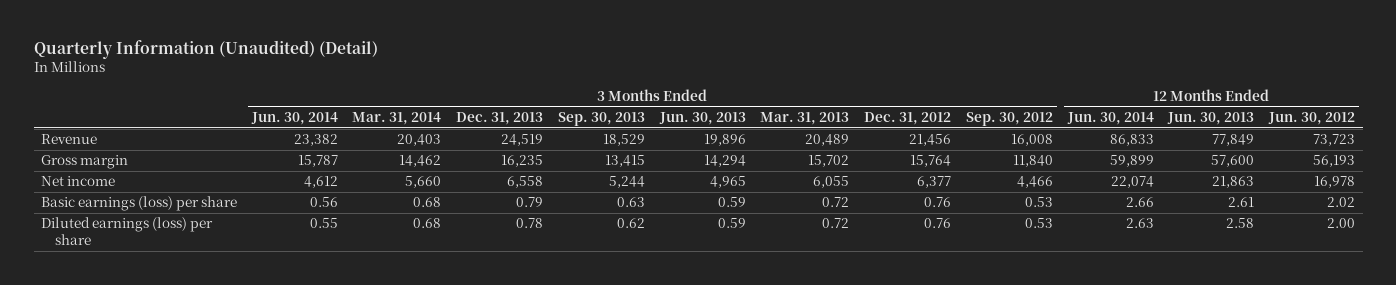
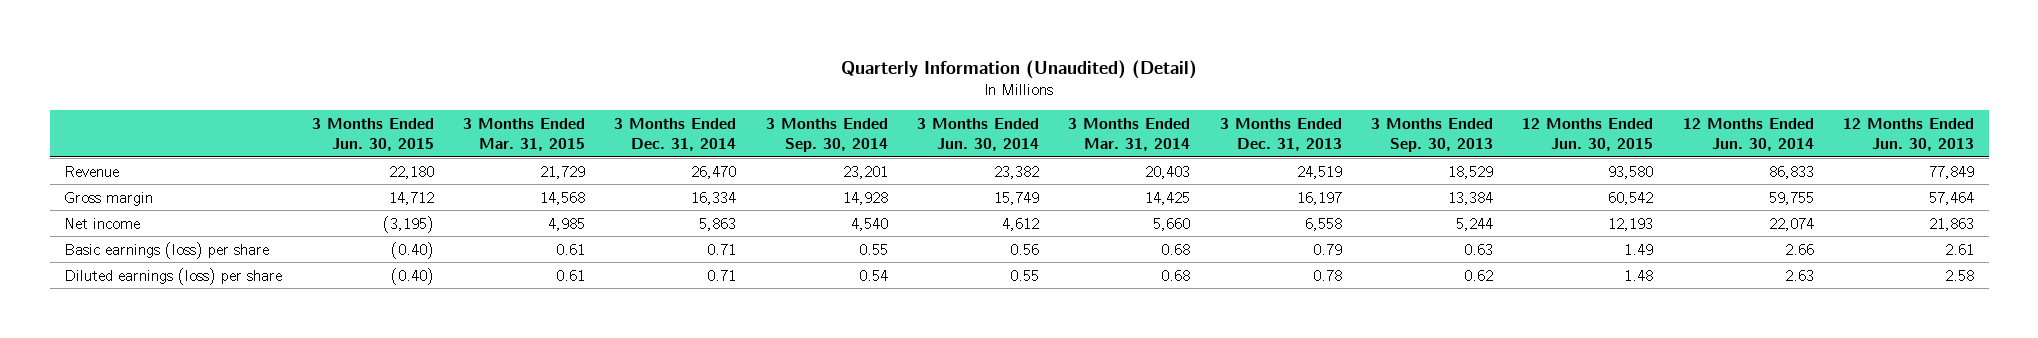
- | 3 Months Ended Jun. 30, 2014 | 3 Months Ended Mar. 31, 2014 | 3 Months Ended Dec. 31, 2013 | 3 Months Ended Sep. 30, 2013 | 3 Months Ended Jun. 30, 2013 | 3 Months Ended Mar. 31, 2013 | 3 Months Ended Dec. 31, 2012 | 3 Months Ended Sep. 30, 2012 | 12 Months Ended Jun. 30, 2014 | 12 Months Ended Jun. 30, 2013 | 12 Months Ended Jun. 30, 2012
+ | 3 Months Ended Jun. 30, 2015 | 3 Months Ended Mar. 31, 2015 | 3 Months Ended Dec. 31, 2014 | 3 Months Ended Sep. 30, 2014 | 3 Months Ended Jun. 30, 2014 | 3 Months Ended Mar. 31, 2014 | 3 Months Ended Dec. 31, 2013 | 3 Months Ended Sep. 30, 2013 | 12 Months Ended Jun. 30, 2015 | 12 Months Ended Jun. 30, 2014 | 12 Months Ended Jun. 30, 2013
- Gross margin | 15,787 | 14,462 | 16,235 | 13,415 | 14,294 | 15,702 | 15,764 | 11,840 | 59,899 | 57,600 | 56,193
+ Gross margin | 14,712 | 14,568 | 16,334 | 14,928 | 15,749 | 14,425 | 16,197 | 13,384 | 60,542 | 59,755 | 57,464

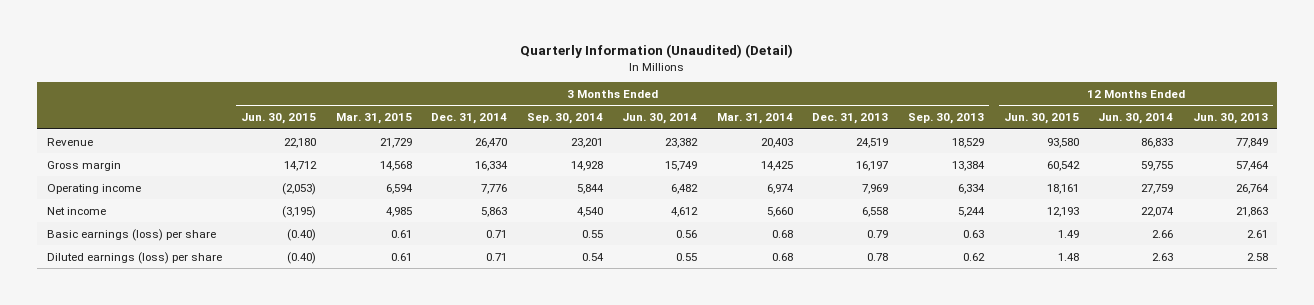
+ Operating income | (2,053) | 6,594 | 7,776 | 5,844 | 6,482 | 6,974 | 7,969 | 6,334 | 18,161 | 27,759 | 26,764

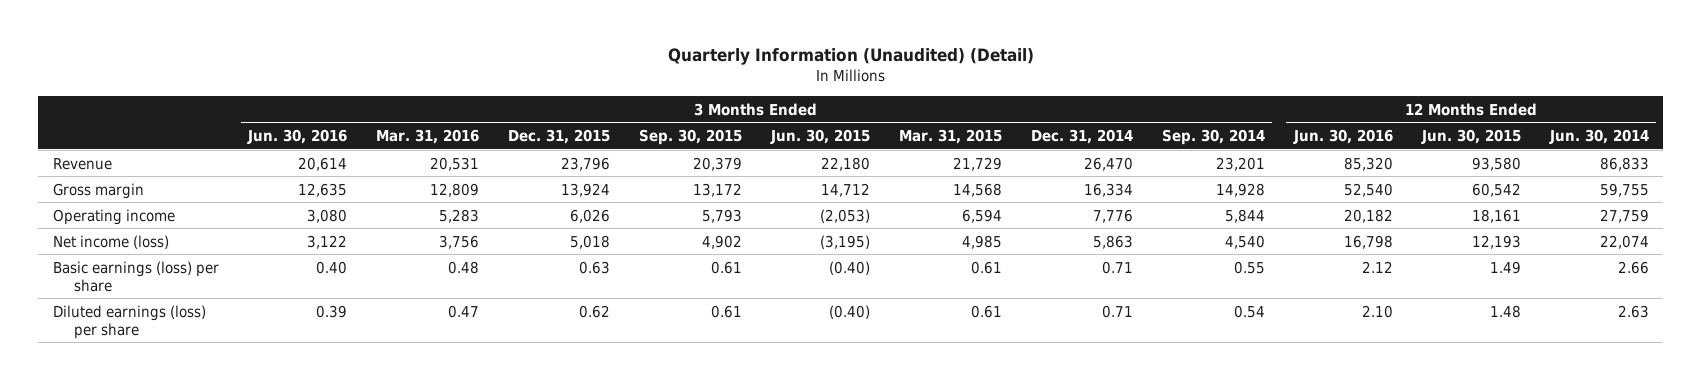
- | 3 Months Ended Jun. 30, 2015 | 3 Months Ended Mar. 31, 2015 | 3 Months Ended Dec. 31, 2014 | 3 Months Ended Sep. 30, 2014 | 3 Months Ended Jun. 30, 2014 | 3 Months Ended Mar. 31, 2014 | 3 Months Ended Dec. 31, 2013 | 3 Months Ended Sep. 30, 2013 | 12 Months Ended Jun. 30, 2015 | 12 Months Ended Jun. 30, 2014 | 12 Months Ended Jun. 30, 2013
+ | 3 Months Ended Jun. 30, 2016 | 3 Months Ended Mar. 31, 2016 | 3 Months Ended Dec. 31, 2015 | 3 Months Ended Sep. 30, 2015 | 3 Months Ended Jun. 30, 2015 | 3 Months Ended Mar. 31, 2015 | 3 Months Ended Dec. 31, 2014 | 3 Months Ended Sep. 30, 2014 | 12 Months Ended Jun. 30, 2016 | 12 Months Ended Jun. 30, 2015 | 12 Months Ended Jun. 30, 2014
- Net income | (3,195) | 4,985 | 5,863 | 4,540 | 4,612 | 5,660 | 6,558 | 5,244 | 12,193 | 22,074 | 21,863
+ Net income (loss) | 3,122 | 3,756 | 5,018 | 4,902 | (3,195) | 4,985 | 5,863 | 4,540 | 16,798 | 12,193 | 22,074

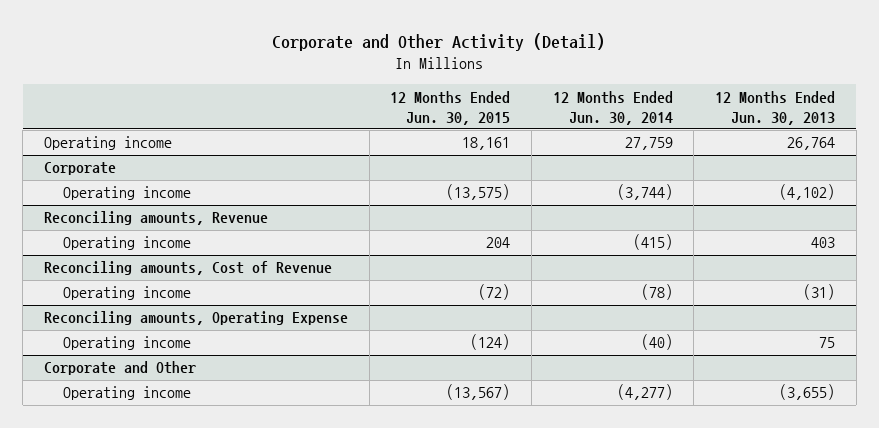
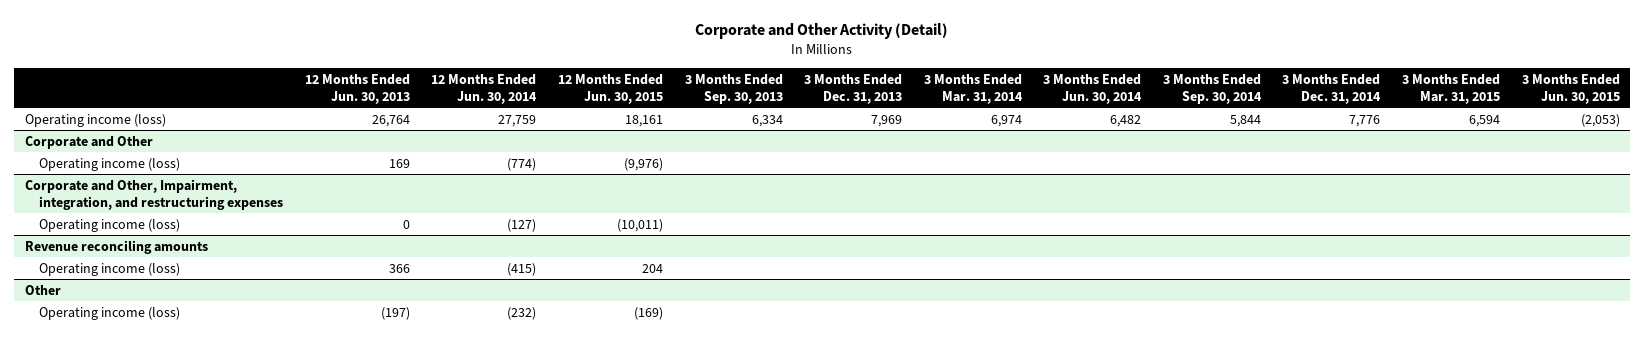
- | 12 Months Ended Jun. 30, 2015 | 12 Months Ended Jun. 30, 2014 | 12 Months Ended Jun. 30, 2013
+ | 12 Months Ended Jun. 30, 2013 | 12 Months Ended Jun. 30, 2014 | 12 Months Ended Jun. 30, 2015 | 3 Months Ended Sep. 30, 2013 | 3 Months Ended Dec. 31, 2013 | 3 Months Ended Mar. 31, 2014 | 3 Months Ended Jun. 30, 2014 | 3 Months Ended Sep. 30, 2014 | 3 Months Ended Dec. 31, 2014 | 3 Months Ended Mar. 31, 2015 | 3 Months Ended Jun. 30, 2015
- Operating income | 18,161 | 27,759 | 26,764
- Corporate
- Operating income | (13,575) | (3,744) | (4,102)
- Reconciling amounts, Revenue
- Operating income | 204 | (415) | 403
- Reconciling amounts, Cost of Revenue
- Operating income | (72) | (78) | (31)
- Reconciling amounts, Operating Expense
- Operating income | (124) | (40) | 75
+ Operating income (loss) | 26,764 | 27,759 | 18,161 | 6,334 | 7,969 | 6,974 | 6,482 | 5,844 | 7,776 | 6,594 | (2,053)
@ Corporate and Other
- Operating income | (13,567) | (4,277) | (3,655)
+ Operating income (loss) | 169 | (774) | (9,976) | | | | | | | |
+ Corporate and Other, Impairment, integration, and restructuring expenses
+ Operating income (loss) | 0 | (127) | (10,011) | | | | | | | |
+ Revenue reconciling amounts
+ Operating income (loss) | 366 | (415) | 204 | | | | | | | |
+ Other
+ Operating income (loss) | (197) | (232) | (169) | | | | | | | |

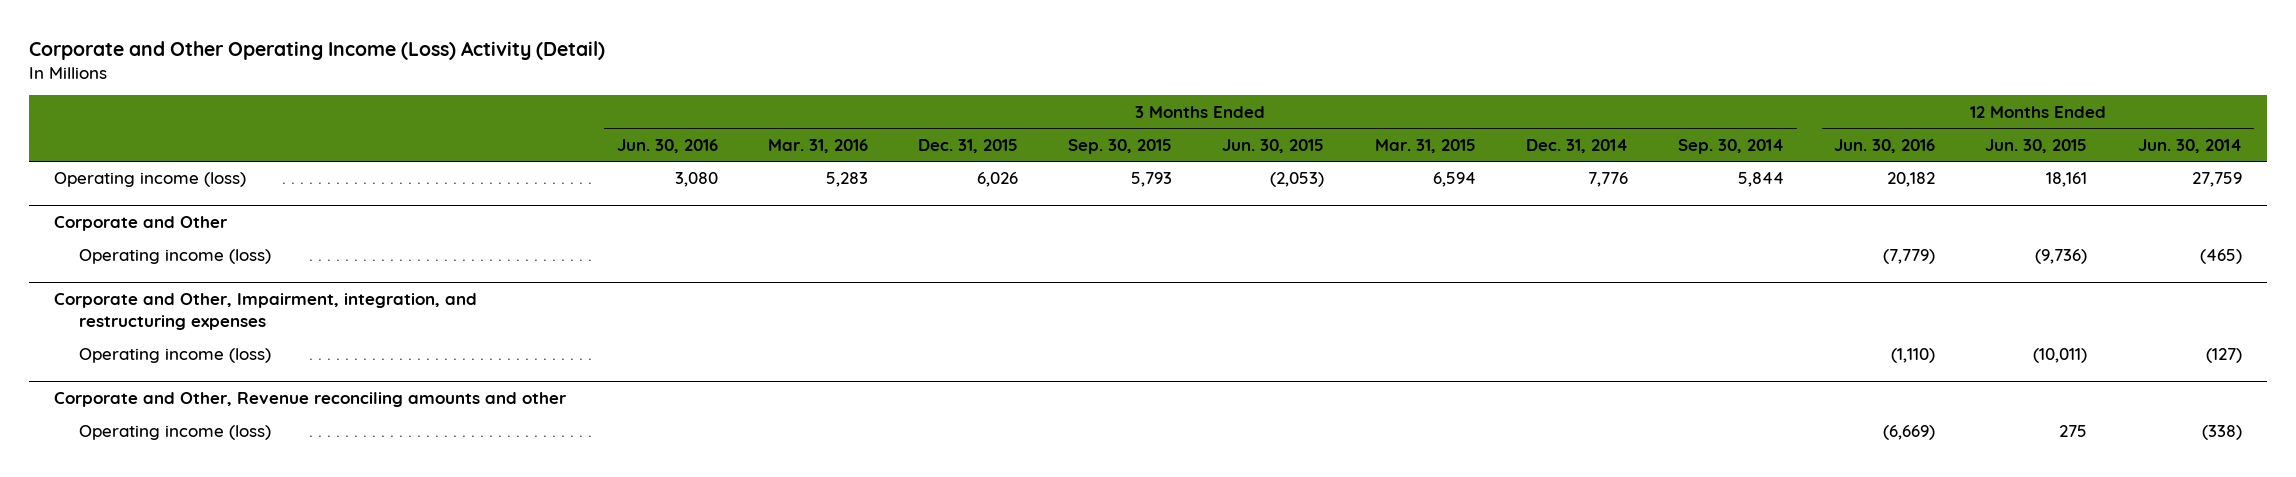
- Corporate and Other Activity (Detail)
+ Corporate and Other Operating Income (Loss) Activity (Detail)
- | 12 Months Ended Jun. 30, 2013 | 12 Months Ended Jun. 30, 2014 | 12 Months Ended Jun. 30, 2015 | 3 Months Ended Sep. 30, 2013 | 3 Months Ended Dec. 31, 2013 | 3 Months Ended Mar. 31, 2014 | 3 Months Ended Jun. 30, 2014 | 3 Months Ended Sep. 30, 2014 | 3 Months Ended Dec. 31, 2014 | 3 Months Ended Mar. 31, 2015 | 3 Months Ended Jun. 30, 2015
+ | 3 Months Ended Jun. 30, 2016 | 3 Months Ended Mar. 31, 2016 | 3 Months Ended Dec. 31, 2015 | 3 Months Ended Sep. 30, 2015 | 3 Months Ended Jun. 30, 2015 | 3 Months Ended Mar. 31, 2015 | 3 Months Ended Dec. 31, 2014 | 3 Months Ended Sep. 30, 2014 | 12 Months Ended Jun. 30, 2016 | 12 Months Ended Jun. 30, 2015 | 12 Months Ended Jun. 30, 2014
@ Corporate and Other
- Operating income (loss) | 169 | (774) | (9,976) | | | | | | | |
+ Operating income (loss) | | | | | | | | | (7,779) | (9,736) | (465)
- Revenue reconciling amounts
- Operating income (loss) | 366 | (415) | 204 | | | | | | | |
- Other
- Operating income (loss) | (197) | (232) | (169) | | | | | | | |
+ Corporate and Other, Revenue reconciling amounts and other
+ Operating income (loss) | | | | | | | | | (6,669) | 275 | (338)

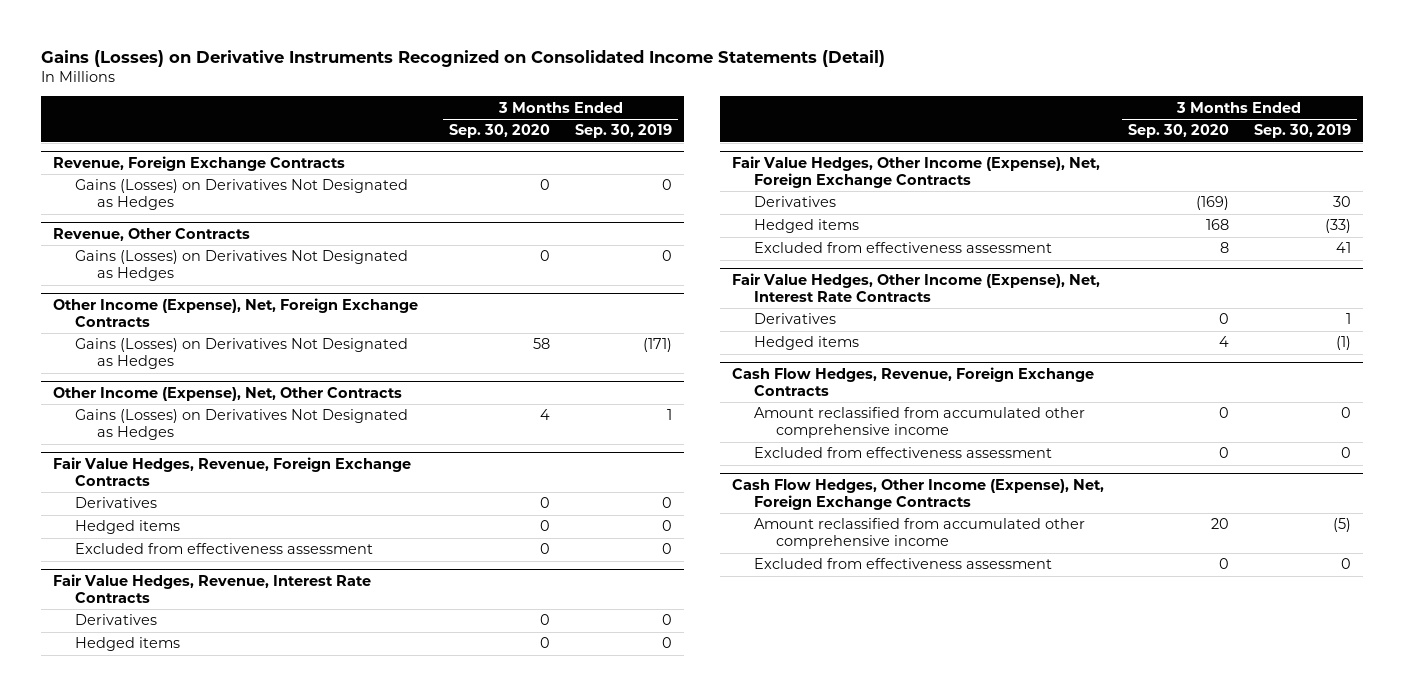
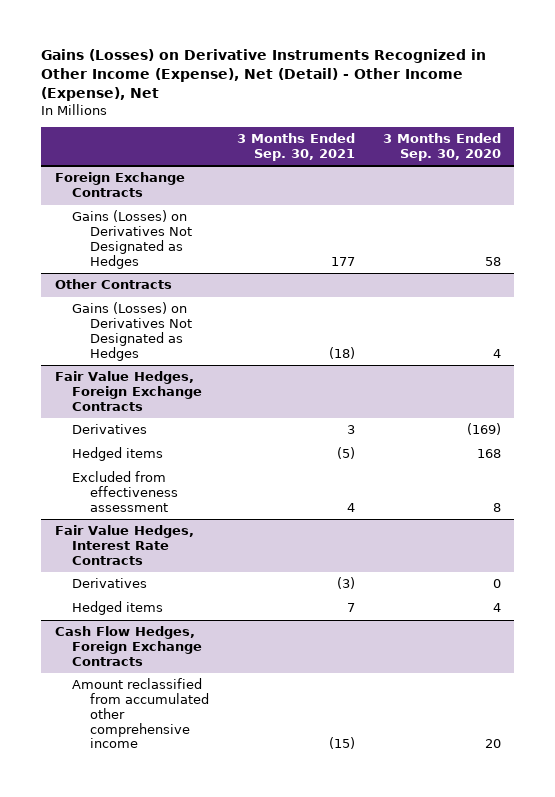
- Gains (Losses) on Derivative Instruments Recognized on Consolidated Income Statements (Detail)
+ Gains (Losses) on Derivative Instruments Recognized in Other Income (Expense), Net (Detail) - Other Income (Expense), Net
- | 3 Months Ended Sep. 30, 2020 | 3 Months Ended Sep. 30, 2019
+ | 3 Months Ended Sep. 30, 2021 | 3 Months Ended Sep. 30, 2020
- Revenue, Foreign Exchange Contracts
- Gains (Losses) on Derivatives Not Designated as Hedges | 0 | 0
- Revenue, Other Contracts
- Gains (Losses) on Derivatives Not Designated as Hedges | 0 | 0
- Other Income (Expense), Net, Foreign Exchange Contracts
+ Foreign Exchange Contracts
- Other Income (Expense), Net, Other Contracts
+ Other Contracts
- Fair Value Hedges, Revenue, Foreign Exchange Contracts
- Derivatives | 0 | 0
- Hedged items | 0 | 0
- Excluded from effectiveness assessment | 0 | 0
- Fair Value Hedges, Revenue, Interest Rate Contracts
- Derivatives | 0 | 0
- Hedged items | 0 | 0
- Fair Value Hedges, Other Income (Expense), Net, Foreign Exchange Contracts
+ Fair Value Hedges, Foreign Exchange Contracts
- Fair Value Hedges, Other Income (Expense), Net, Interest Rate Contracts
+ Fair Value Hedges, Interest Rate Contracts
- Cash Flow Hedges, Revenue, Foreign Exchange Contracts
- Amount reclassified from accumulated other comprehensive income | 0 | 0
- Excluded from effectiveness assessment | 0 | 0
- Cash Flow Hedges, Other Income (Expense), Net, Foreign Exchange Contracts
+ Cash Flow Hedges, Foreign Exchange Contracts
- Excluded from effectiveness assessment | 0 | 0

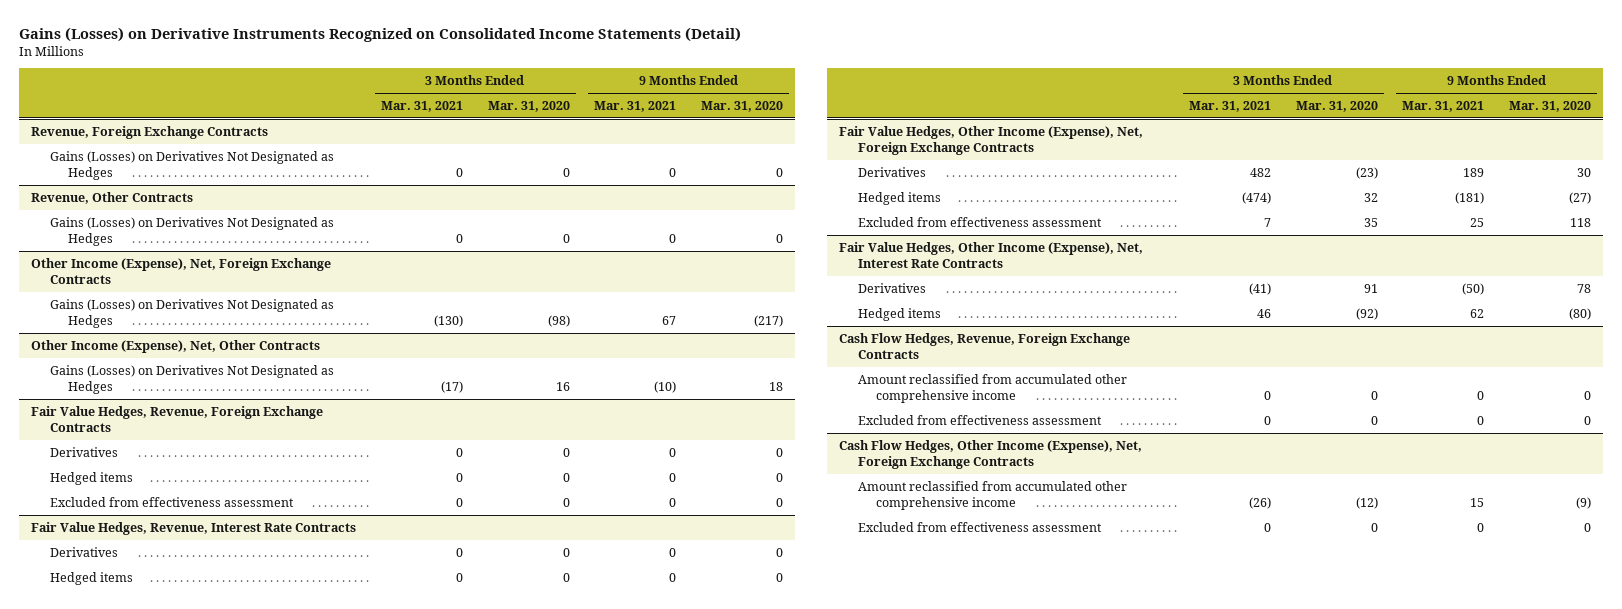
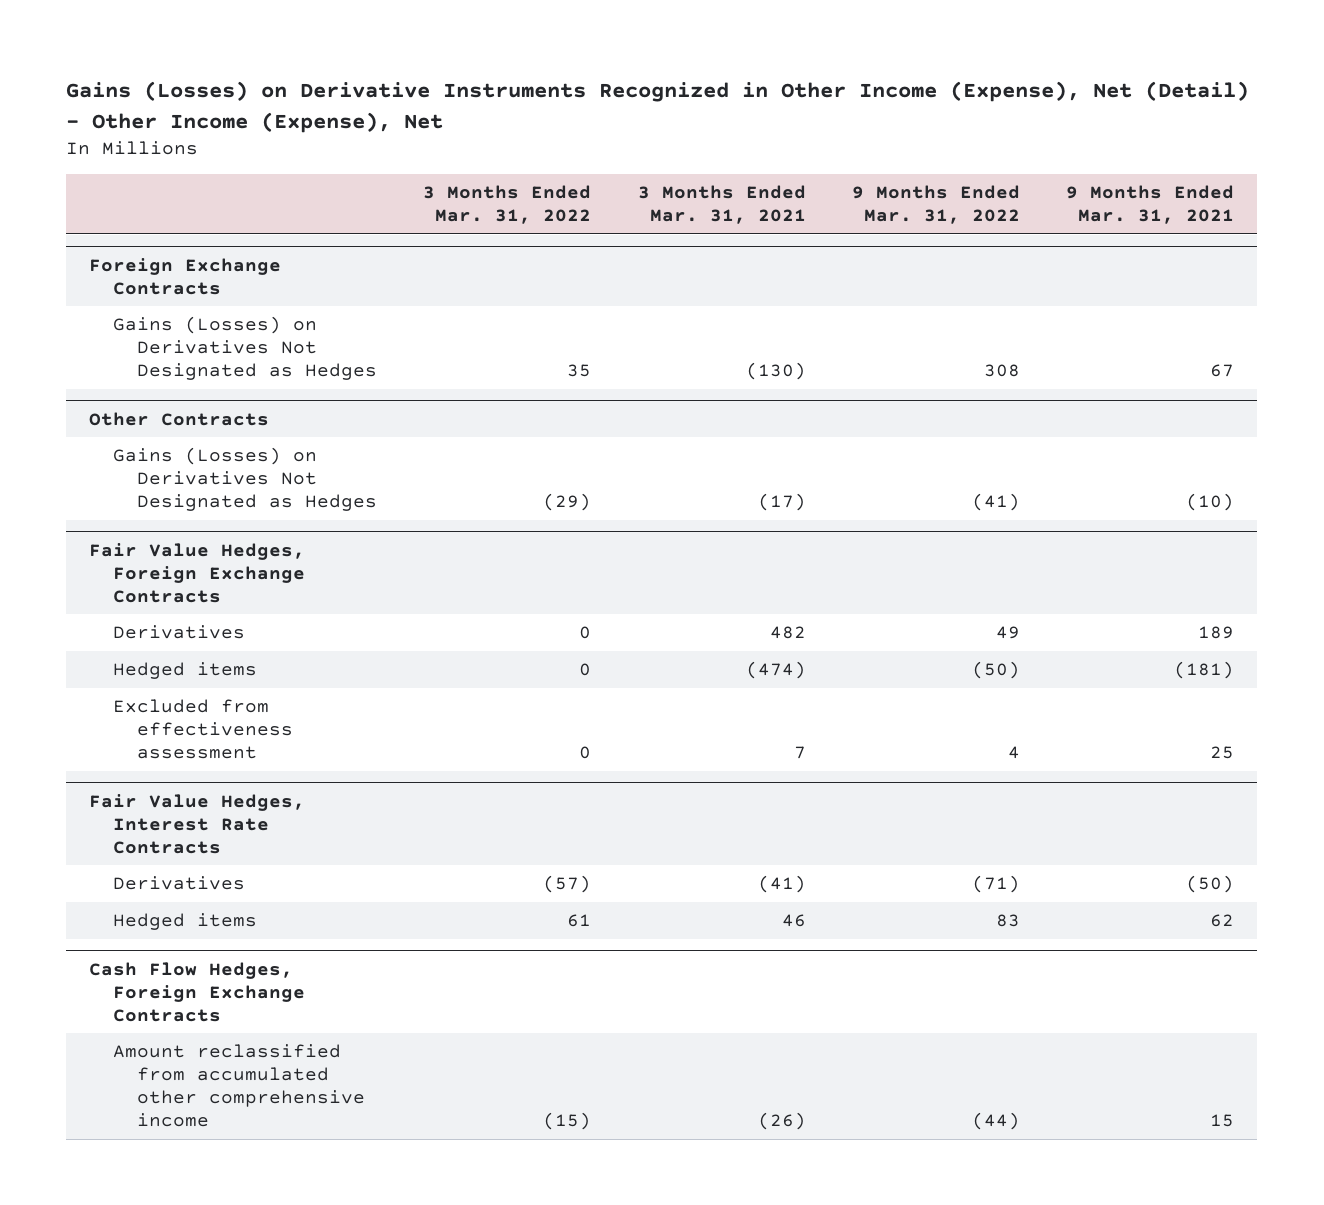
- Gains (Losses) on Derivative Instruments Recognized on Consolidated Income Statements (Detail)
+ Gains (Losses) on Derivative Instruments Recognized in Other Income (Expense), Net (Detail) - Other Income (Expense), Net
- | 3 Months Ended Mar. 31, 2021 | 3 Months Ended Mar. 31, 2020 | 9 Months Ended Mar. 31, 2021 | 9 Months Ended Mar. 31, 2020
+ | 3 Months Ended Mar. 31, 2022 | 3 Months Ended Mar. 31, 2021 | 9 Months Ended Mar. 31, 2022 | 9 Months Ended Mar. 31, 2021
- Revenue, Foreign Exchange Contracts
- Gains (Losses) on Derivatives Not Designated as Hedges | 0 | 0 | 0 | 0
- Revenue, Other Contracts
- Gains (Losses) on Derivatives Not Designated as Hedges | 0 | 0 | 0 | 0
- Other Income (Expense), Net, Foreign Exchange Contracts
+ Foreign Exchange Contracts
- Other Income (Expense), Net, Other Contracts
+ Other Contracts
- Fair Value Hedges, Revenue, Foreign Exchange Contracts
- Derivatives | 0 | 0 | 0 | 0
- Hedged items | 0 | 0 | 0 | 0
- Excluded from effectiveness assessment | 0 | 0 | 0 | 0
- Fair Value Hedges, Revenue, Interest Rate Contracts
- Derivatives | 0 | 0 | 0 | 0
- Hedged items | 0 | 0 | 0 | 0
- Fair Value Hedges, Other Income (Expense), Net, Foreign Exchange Contracts
+ Fair Value Hedges, Foreign Exchange Contracts
- Fair Value Hedges, Other Income (Expense), Net, Interest Rate Contracts
+ Fair Value Hedges, Interest Rate Contracts
- Cash Flow Hedges, Revenue, Foreign Exchange Contracts
- Amount reclassified from accumulated other comprehensive income | 0 | 0 | 0 | 0
- Excluded from effectiveness assessment | 0 | 0 | 0 | 0
- Cash Flow Hedges, Other Income (Expense), Net, Foreign Exchange Contracts
+ Cash Flow Hedges, Foreign Exchange Contracts
- Excluded from effectiveness assessment | 0 | 0 | 0 | 0

